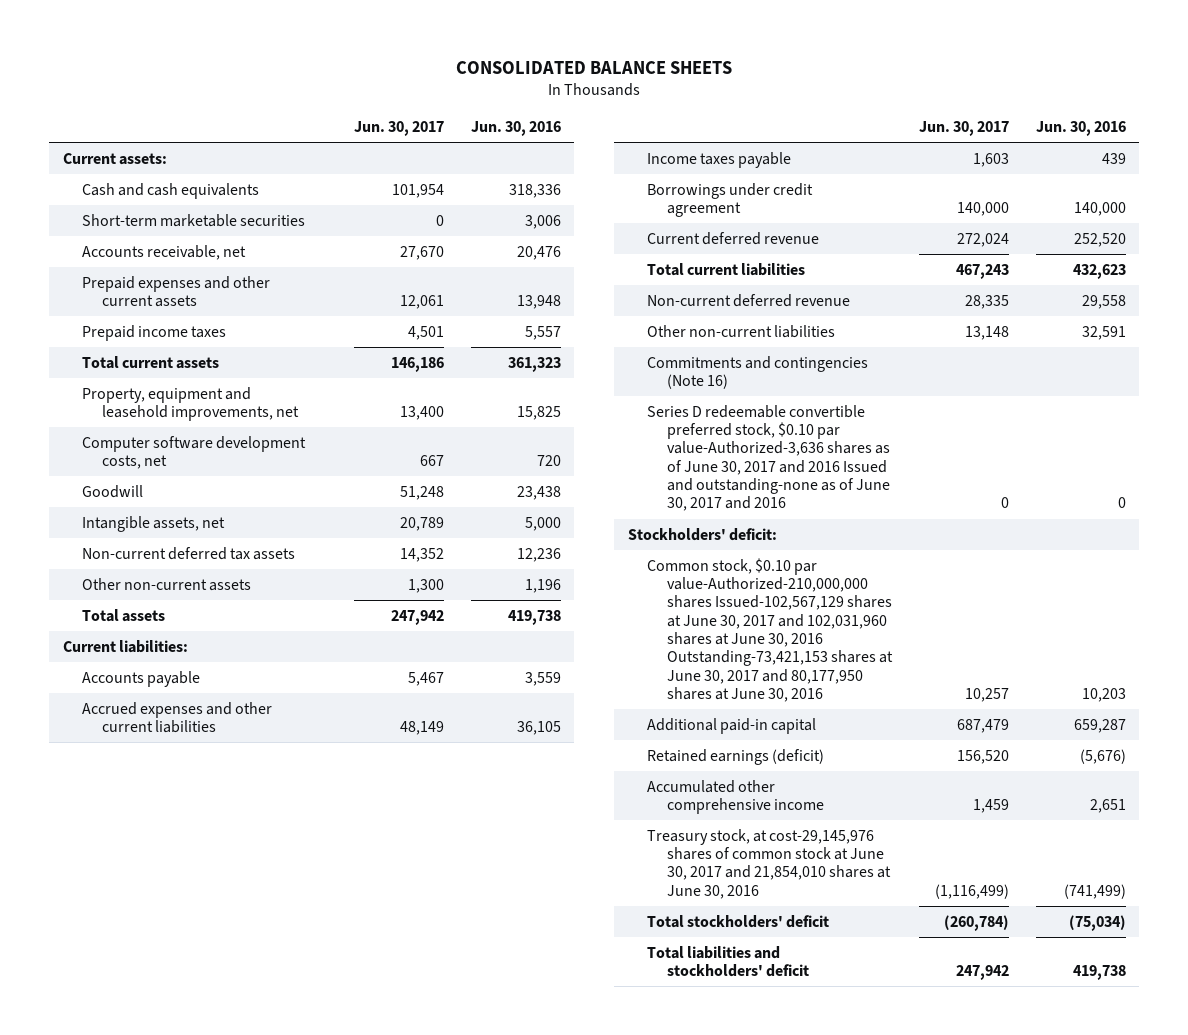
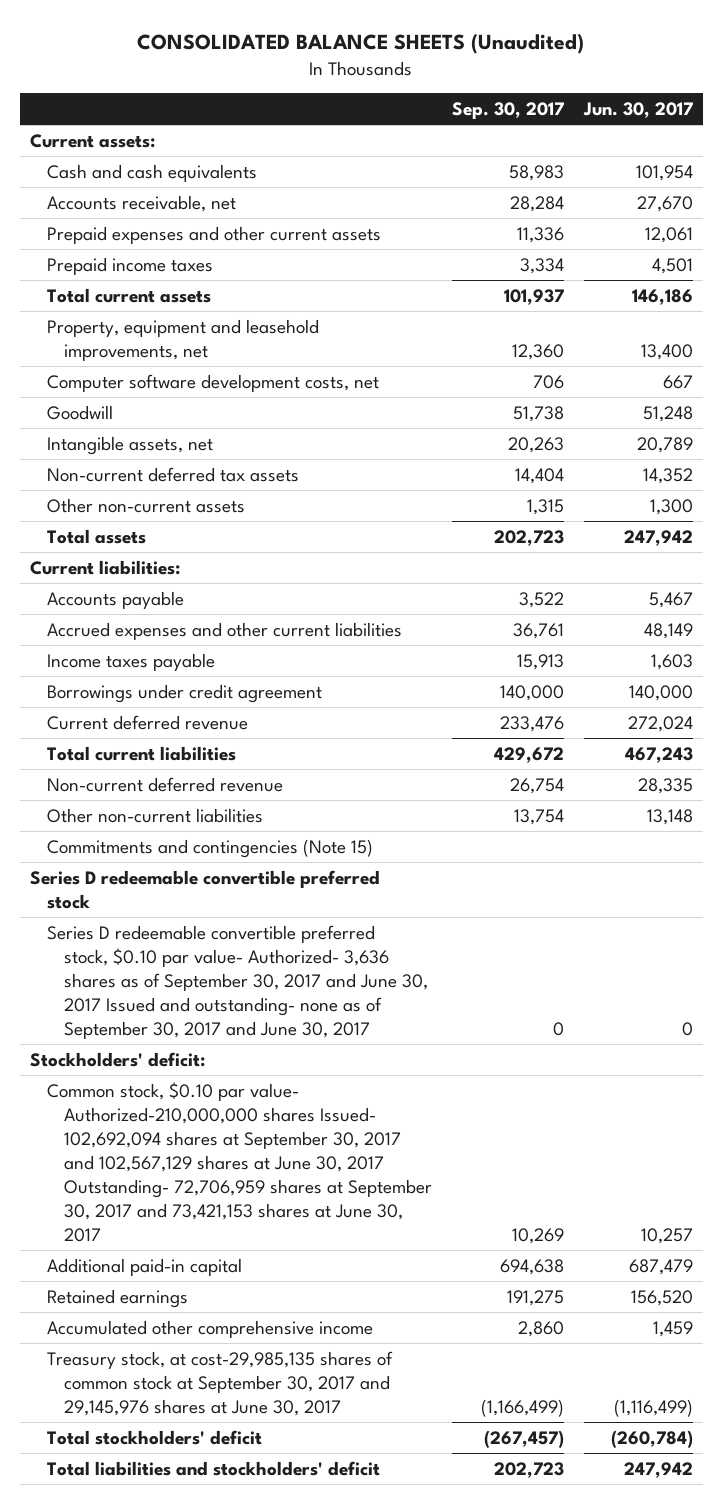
- CONSOLIDATED BALANCE SHEETS
+ CONSOLIDATED BALANCE SHEETS (Unaudited)
- | Jun. 30, 2017 | Jun. 30, 2016
+ | Sep. 30, 2017 | Jun. 30, 2017
- Short-term marketable securities | 0 | 3,006
- Commitments and contingencies (Note 16)
- Series D redeemable convertible preferred stock, $0.10 par value-Authorized-3,636 shares as of June 30, 2017 and 2016 Issued and outstanding-none as of June 30, 2017 and 2016 | 0 | 0
+ Commitments and contingencies (Note 15)
+ Series D redeemable convertible preferred stock
+ Series D redeemable convertible preferred stock, $0.10 par value- Authorized- 3,636 shares as of September 30, 2017 and June 30, 2017 Issued and outstanding- none as of September 30, 2017 and June 30, 2017 | 0 | 0
- Common stock, $0.10 par value-Authorized-210,000,000 shares Issued-102,567,129 shares at June 30, 2017 and 102,031,960 shares at June 30, 2016 Outstanding-73,421,153 shares at June 30, 2017 and 80,177,950 shares at June 30, 2016 | 10,257 | 10,203
+ Common stock, $0.10 par value- Authorized-210,000,000 shares Issued- 102,692,094 shares at September 30, 2017 and 102,567,129 shares at June 30, 2017 Outstanding- 72,706,959 shares at September 30, 2017 and 73,421,153 shares at June 30, 2017 | 10,269 | 10,257
- Retained earnings (deficit) | 156,520 | (5,676)
+ Retained earnings | 191,275 | 156,520
- Treasury stock, at cost-29,145,976 shares of common stock at June 30, 2017 and 21,854,010 shares at June 30, 2016 | (1,116,499) | (741,499)
+ Treasury stock, at cost-29,985,135 shares of common stock at September 30, 2017 and 29,145,976 shares at June 30, 2017 | (1,166,499) | (1,116,499)

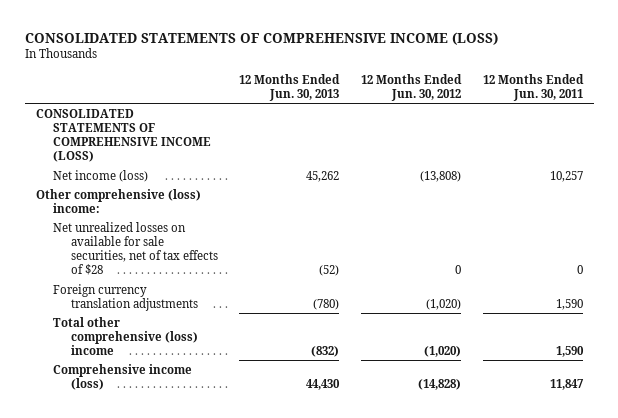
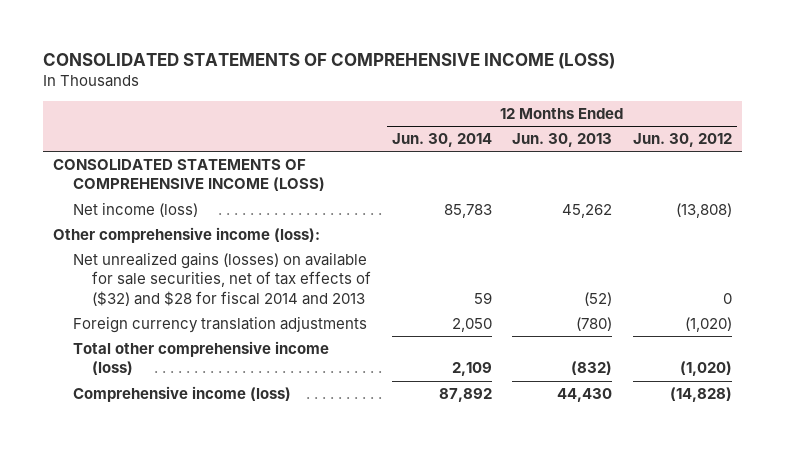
- | 12 Months Ended Jun. 30, 2013 | 12 Months Ended Jun. 30, 2012 | 12 Months Ended Jun. 30, 2011
+ | 12 Months Ended Jun. 30, 2014 | 12 Months Ended Jun. 30, 2013 | 12 Months Ended Jun. 30, 2012
- Other comprehensive (loss) income:
- Net unrealized losses on available for sale securities, net of tax effects of $28 | (52) | 0 | 0
+ Other comprehensive income (loss):
+ Net unrealized gains (losses) on available for sale securities, net of tax effects of ($32) and $28 for fiscal 2014 and 2013 | 59 | (52) | 0
- Total other comprehensive (loss) income | (832) | (1,020) | 1,590
+ Total other comprehensive income (loss) | 2,109 | (832) | (1,020)

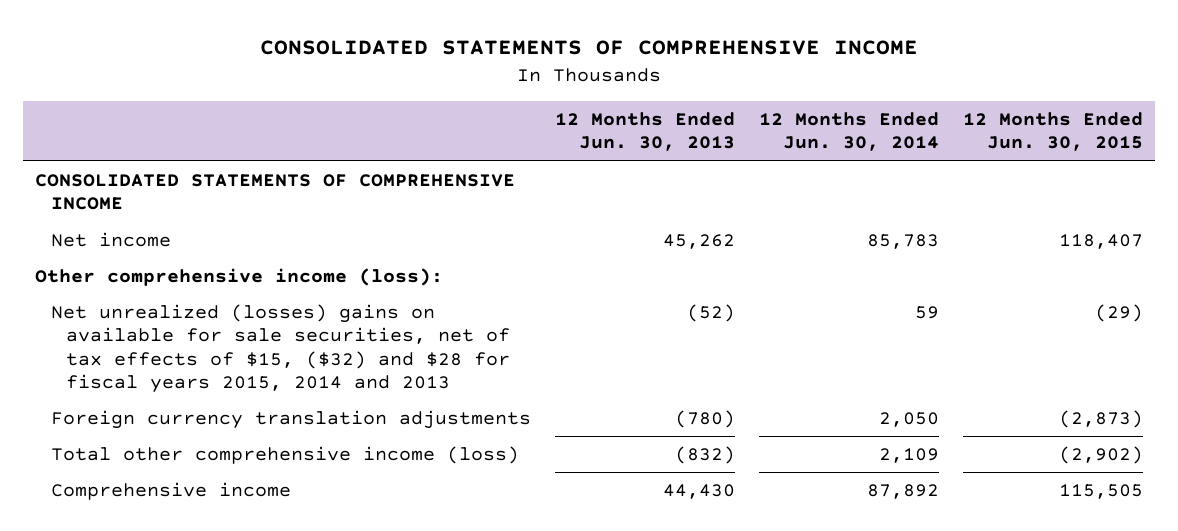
- CONSOLIDATED STATEMENTS OF COMPREHENSIVE INCOME (LOSS)
+ CONSOLIDATED STATEMENTS OF COMPREHENSIVE INCOME
- | 12 Months Ended Jun. 30, 2014 | 12 Months Ended Jun. 30, 2013 | 12 Months Ended Jun. 30, 2012
+ | 12 Months Ended Jun. 30, 2013 | 12 Months Ended Jun. 30, 2014 | 12 Months Ended Jun. 30, 2015
- CONSOLIDATED STATEMENTS OF COMPREHENSIVE INCOME (LOSS)
- Net income (loss) | 85,783 | 45,262 | (13,808)
+ CONSOLIDATED STATEMENTS OF COMPREHENSIVE INCOME
+ Net income | 45,262 | 85,783 | 118,407
- Net unrealized gains (losses) on available for sale securities, net of tax effects of ($32) and $28 for fiscal 2014 and 2013 | 59 | (52) | 0
+ Net unrealized (losses) gains on available for sale securities, net of tax effects of $15, ($32) and $28 for fiscal years 2015, 2014 and 2013 | (52) | 59 | (29)
- Comprehensive income (loss) | 87,892 | 44,430 | (14,828)
+ Comprehensive income | 44,430 | 87,892 | 115,505

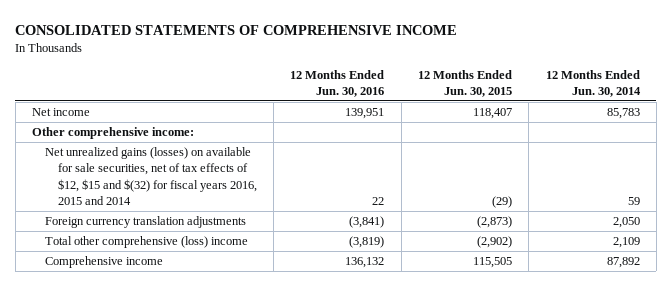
- | 12 Months Ended Jun. 30, 2013 | 12 Months Ended Jun. 30, 2014 | 12 Months Ended Jun. 30, 2015
+ | 12 Months Ended Jun. 30, 2016 | 12 Months Ended Jun. 30, 2015 | 12 Months Ended Jun. 30, 2014
- CONSOLIDATED STATEMENTS OF COMPREHENSIVE INCOME
- Other comprehensive income (loss):
- Net unrealized (losses) gains on available for sale securities, net of tax effects of $15, ($32) and $28 for fiscal years 2015, 2014 and 2013 | (52) | 59 | (29)
+ Other comprehensive income:
+ Net unrealized gains (losses) on available for sale securities, net of tax effects of $12, $15 and $(32) for fiscal years 2016, 2015 and 2014 | 22 | (29) | 59
- Total other comprehensive income (loss) | (832) | 2,109 | (2,902)
+ Total other comprehensive (loss) income | (3,819) | (2,902) | 2,109

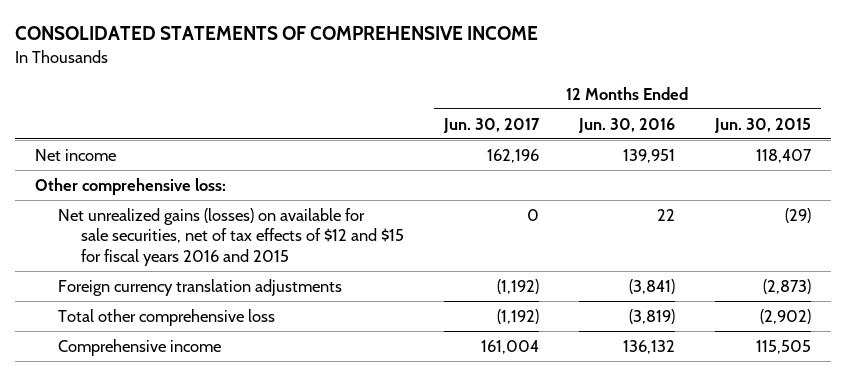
- | 12 Months Ended Jun. 30, 2016 | 12 Months Ended Jun. 30, 2015 | 12 Months Ended Jun. 30, 2014
+ | 12 Months Ended Jun. 30, 2017 | 12 Months Ended Jun. 30, 2016 | 12 Months Ended Jun. 30, 2015
- Other comprehensive income:
- Net unrealized gains (losses) on available for sale securities, net of tax effects of $12, $15 and $(32) for fiscal years 2016, 2015 and 2014 | 22 | (29) | 59
+ Other comprehensive loss:
+ Net unrealized gains (losses) on available for sale securities, net of tax effects of $12 and $15 for fiscal years 2016 and 2015 | 0 | 22 | (29)
- Total other comprehensive (loss) income | (3,819) | (2,902) | 2,109
+ Total other comprehensive loss | (1,192) | (3,819) | (2,902)

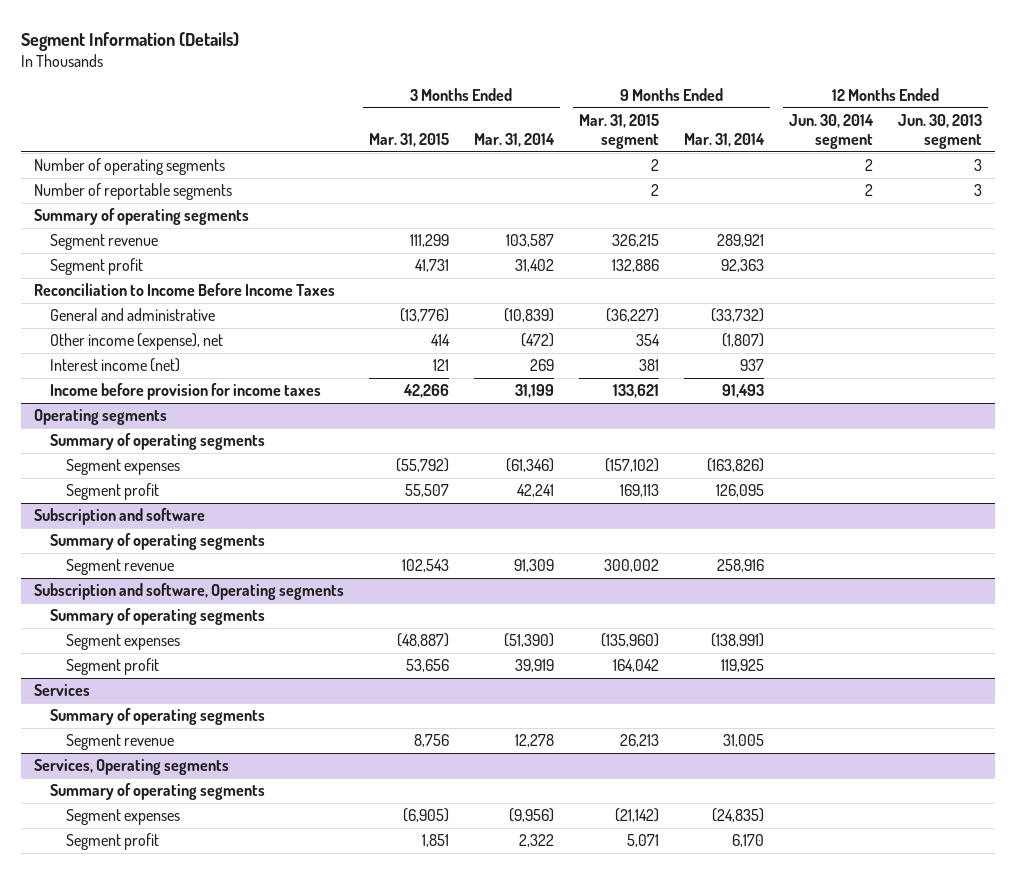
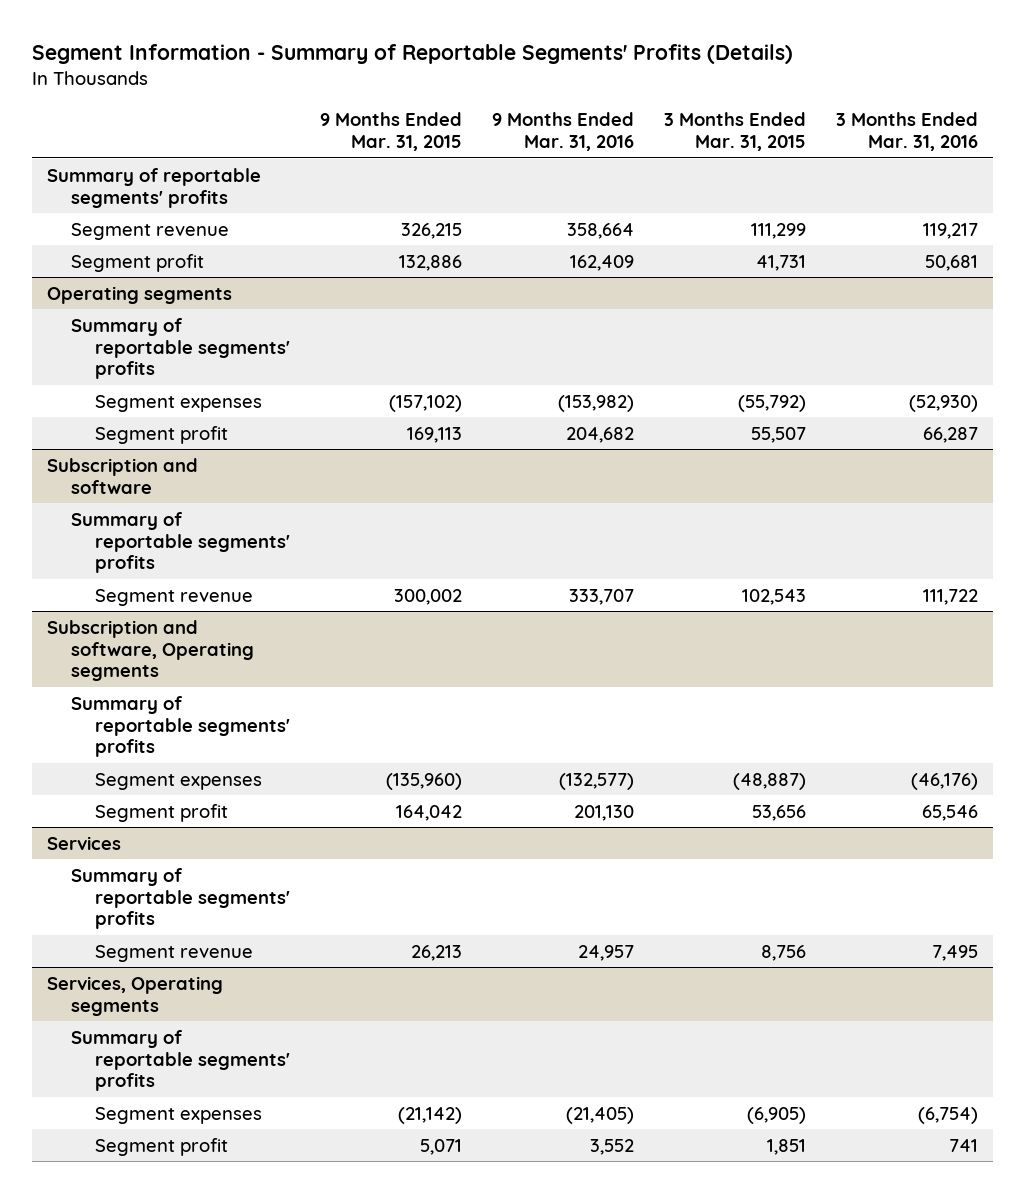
- Segment Information (Details)
+ Segment Information - Summary of Reportable Segments' Profits (Details)
- | 3 Months Ended Mar. 31, 2015 | 3 Months Ended Mar. 31, 2014 | 9 Months Ended Mar. 31, 2015 segment | 9 Months Ended Mar. 31, 2014 | 12 Months Ended Jun. 30, 2014 segment | 12 Months Ended Jun. 30, 2013 segment
+ | 9 Months Ended Mar. 31, 2015 | 9 Months Ended Mar. 31, 2016 | 3 Months Ended Mar. 31, 2015 | 3 Months Ended Mar. 31, 2016
- Number of operating segments | | | 2 | | 2 | 3
- Number of reportable segments | | | 2 | | 2 | 3
- Summary of operating segments
+ Summary of reportable segments' profits
- Reconciliation to Income Before Income Taxes
- General and administrative | (13,776) | (10,839) | (36,227) | (33,732) | |
- Other income (expense), net | 414 | (472) | 354 | (1,807) | |
- Interest income (net) | 121 | 269 | 381 | 937 | |
- Income before provision for income taxes | 42,266 | 31,199 | 133,621 | 91,493 | |
@ Operating segments
- Summary of operating segments
+ Summary of reportable segments' profits
@ Subscription and software
- Summary of operating segments
+ Summary of reportable segments' profits
@ Subscription and software, Operating segments
- Summary of operating segments
+ Summary of reportable segments' profits
@ Services
- Summary of operating segments
+ Summary of reportable segments' profits
@ Services, Operating segments
- Summary of operating segments
+ Summary of reportable segments' profits

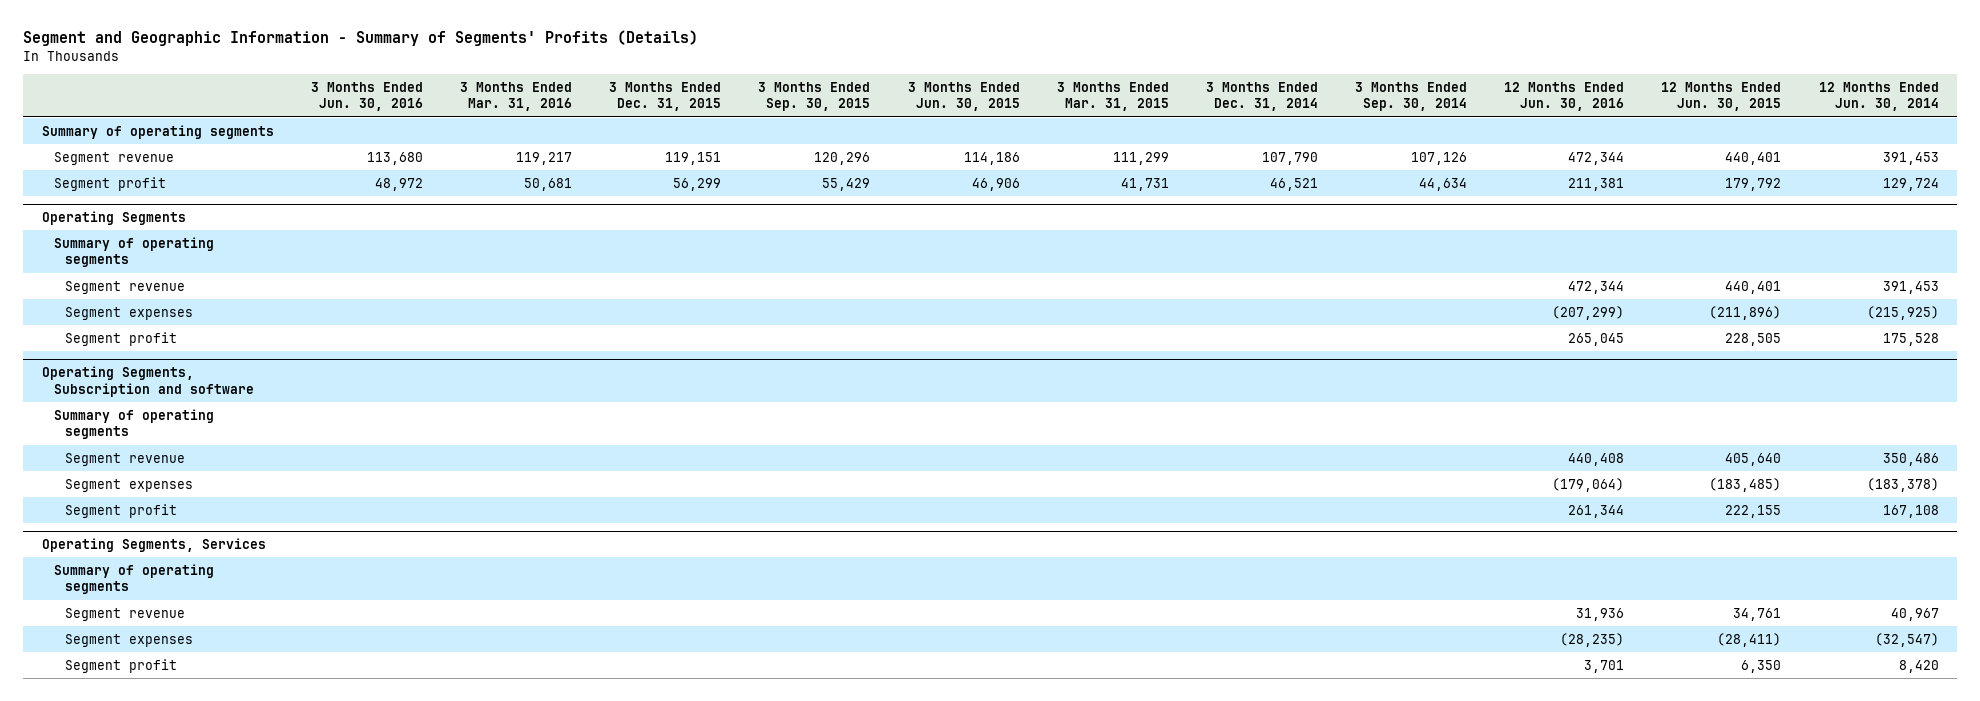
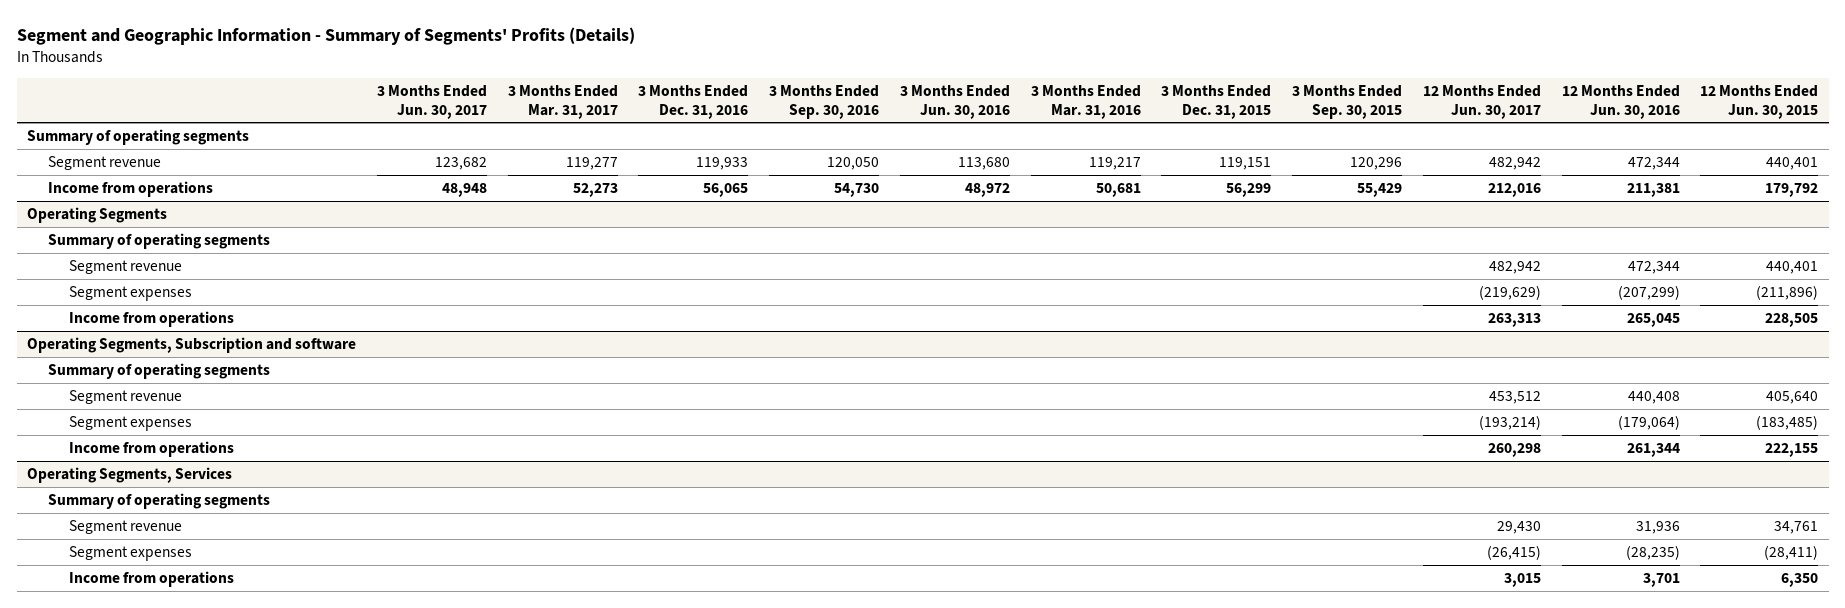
- | 3 Months Ended Jun. 30, 2016 | 3 Months Ended Mar. 31, 2016 | 3 Months Ended Dec. 31, 2015 | 3 Months Ended Sep. 30, 2015 | 3 Months Ended Jun. 30, 2015 | 3 Months Ended Mar. 31, 2015 | 3 Months Ended Dec. 31, 2014 | 3 Months Ended Sep. 30, 2014 | 12 Months Ended Jun. 30, 2016 | 12 Months Ended Jun. 30, 2015 | 12 Months Ended Jun. 30, 2014
+ | 3 Months Ended Jun. 30, 2017 | 3 Months Ended Mar. 31, 2017 | 3 Months Ended Dec. 31, 2016 | 3 Months Ended Sep. 30, 2016 | 3 Months Ended Jun. 30, 2016 | 3 Months Ended Mar. 31, 2016 | 3 Months Ended Dec. 31, 2015 | 3 Months Ended Sep. 30, 2015 | 12 Months Ended Jun. 30, 2017 | 12 Months Ended Jun. 30, 2016 | 12 Months Ended Jun. 30, 2015
- Segment profit | 48,972 | 50,681 | 56,299 | 55,429 | 46,906 | 41,731 | 46,521 | 44,634 | 211,381 | 179,792 | 129,724
+ Income from operations | 48,948 | 52,273 | 56,065 | 54,730 | 48,972 | 50,681 | 56,299 | 55,429 | 212,016 | 211,381 | 179,792
@ Operating Segments
- Segment profit | | | | | | | | | 265,045 | 228,505 | 175,528
+ Income from operations | | | | | | | | | 263,313 | 265,045 | 228,505
@ Operating Segments, Subscription and software
- Segment profit | | | | | | | | | 261,344 | 222,155 | 167,108
+ Income from operations | | | | | | | | | 260,298 | 261,344 | 222,155
@ Operating Segments, Services
- Segment profit | | | | | | | | | 3,701 | 6,350 | 8,420
+ Income from operations | | | | | | | | | 3,015 | 3,701 | 6,350

